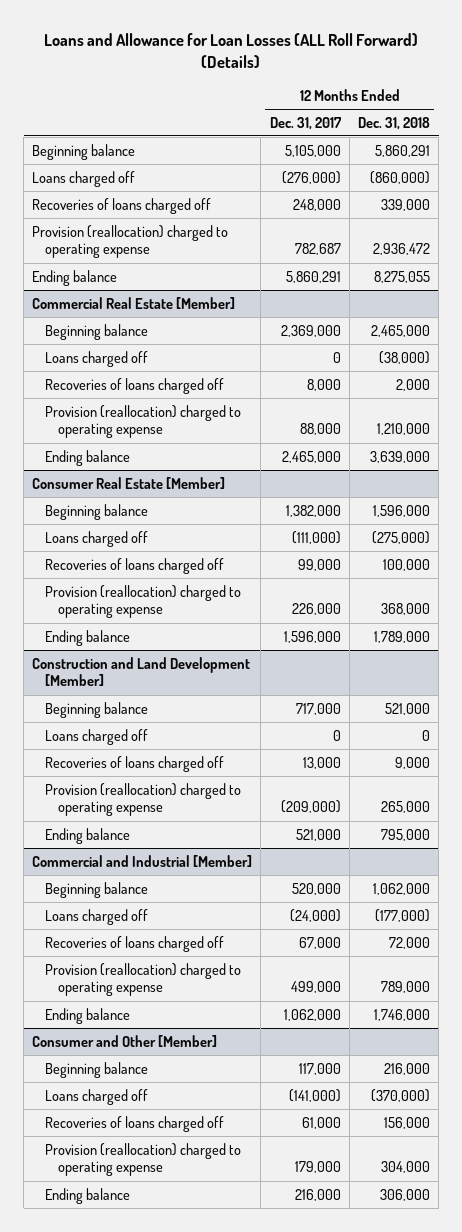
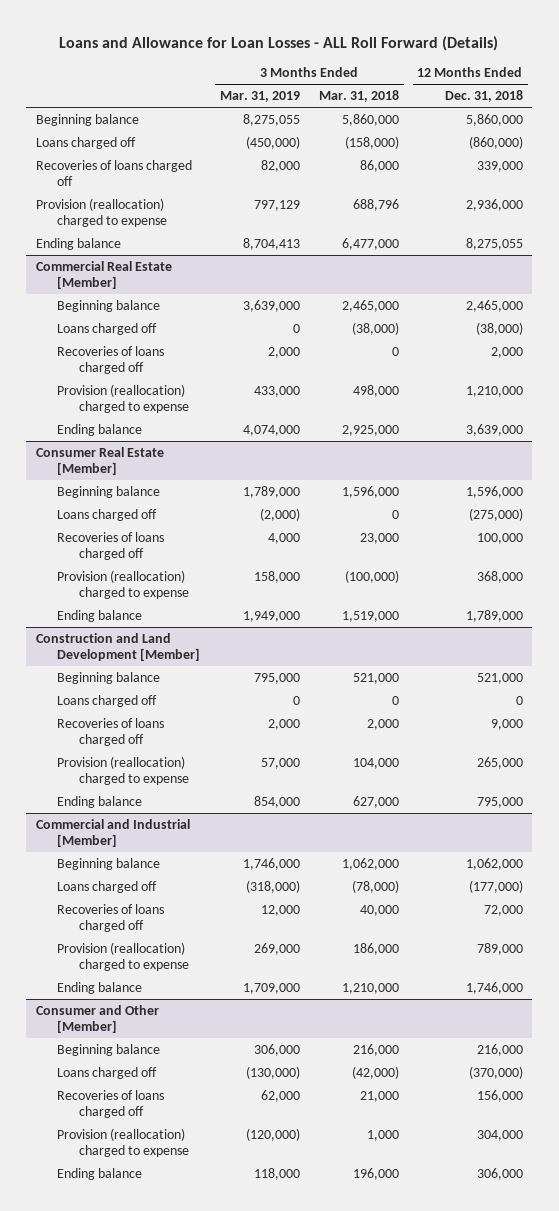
- Loans and Allowance for Loan Losses (ALL Roll Forward) (Details)
+ Loans and Allowance for Loan Losses - ALL Roll Forward (Details)
- | 12 Months Ended Dec. 31, 2017 | 12 Months Ended Dec. 31, 2018
+ | 3 Months Ended Mar. 31, 2019 | 3 Months Ended Mar. 31, 2018 | 12 Months Ended Dec. 31, 2018
- Beginning balance | 5,105,000 | 5,860,291
+ Beginning balance | 8,275,055 | 5,860,000 | 5,860,000
- Provision (reallocation) charged to operating expense | 782,687 | 2,936,472
+ Provision (reallocation) charged to expense | 797,129 | 688,796 | 2,936,000
@ Commercial Real Estate [Member]
- Provision (reallocation) charged to operating expense | 88,000 | 1,210,000
+ Provision (reallocation) charged to expense | 433,000 | 498,000 | 1,210,000
@ Consumer Real Estate [Member]
- Provision (reallocation) charged to operating expense | 226,000 | 368,000
+ Provision (reallocation) charged to expense | 158,000 | (100,000) | 368,000
@ Construction and Land Development [Member]
- Provision (reallocation) charged to operating expense | (209,000) | 265,000
+ Provision (reallocation) charged to expense | 57,000 | 104,000 | 265,000
@ Commercial and Industrial [Member]
- Provision (reallocation) charged to operating expense | 499,000 | 789,000
+ Provision (reallocation) charged to expense | 269,000 | 186,000 | 789,000
@ Consumer and Other [Member]
- Provision (reallocation) charged to operating expense | 179,000 | 304,000
+ Provision (reallocation) charged to expense | (120,000) | 1,000 | 304,000

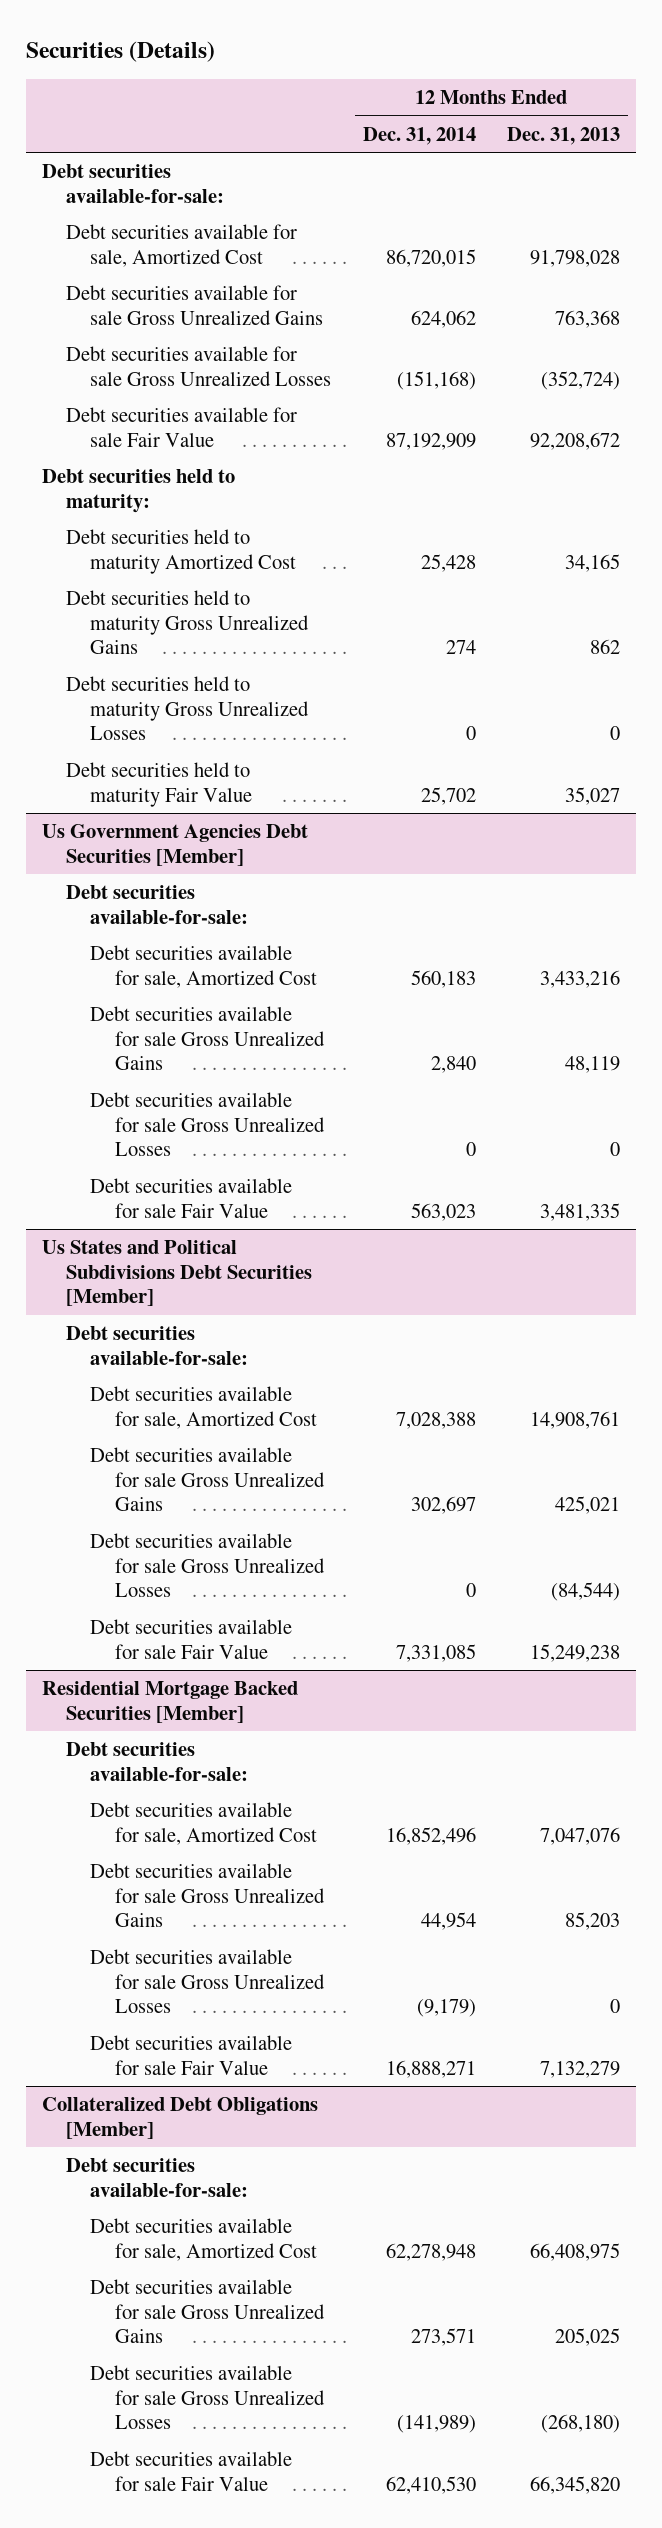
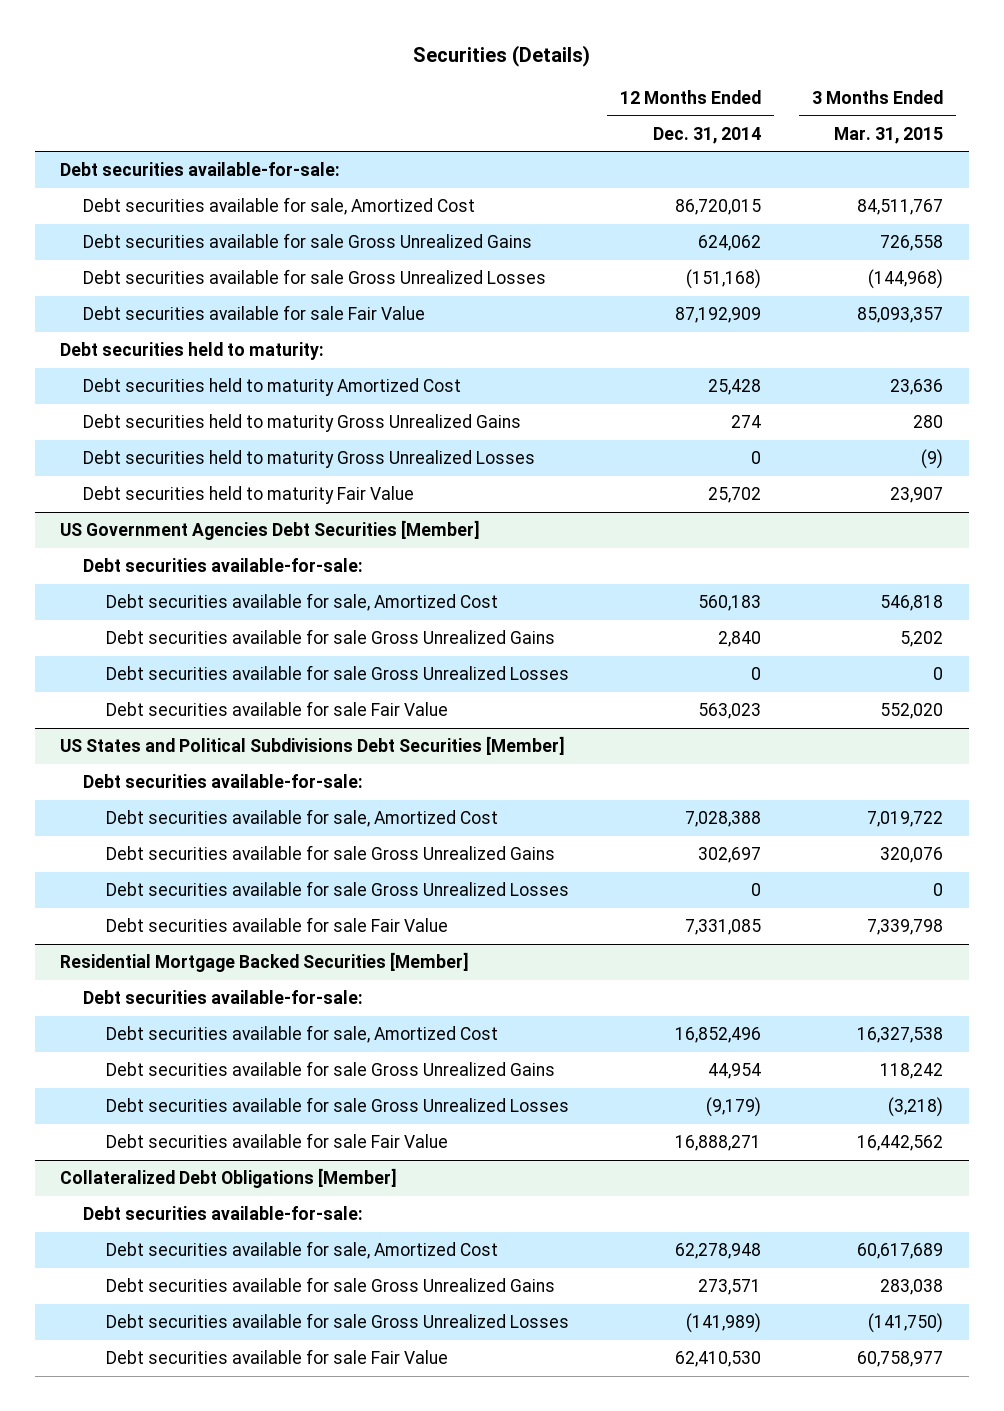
- | 12 Months Ended Dec. 31, 2014 | 12 Months Ended Dec. 31, 2013
+ | 12 Months Ended Dec. 31, 2014 | 3 Months Ended Mar. 31, 2015
- Us Government Agencies Debt Securities [Member]
+ US Government Agencies Debt Securities [Member]
- Us States and Political Subdivisions Debt Securities [Member]
+ US States and Political Subdivisions Debt Securities [Member]

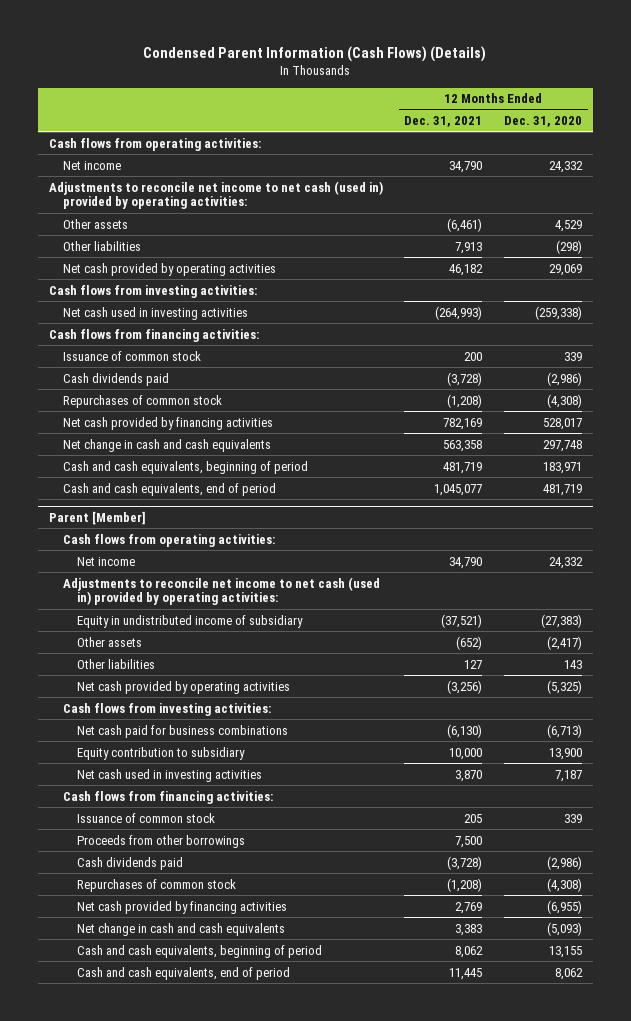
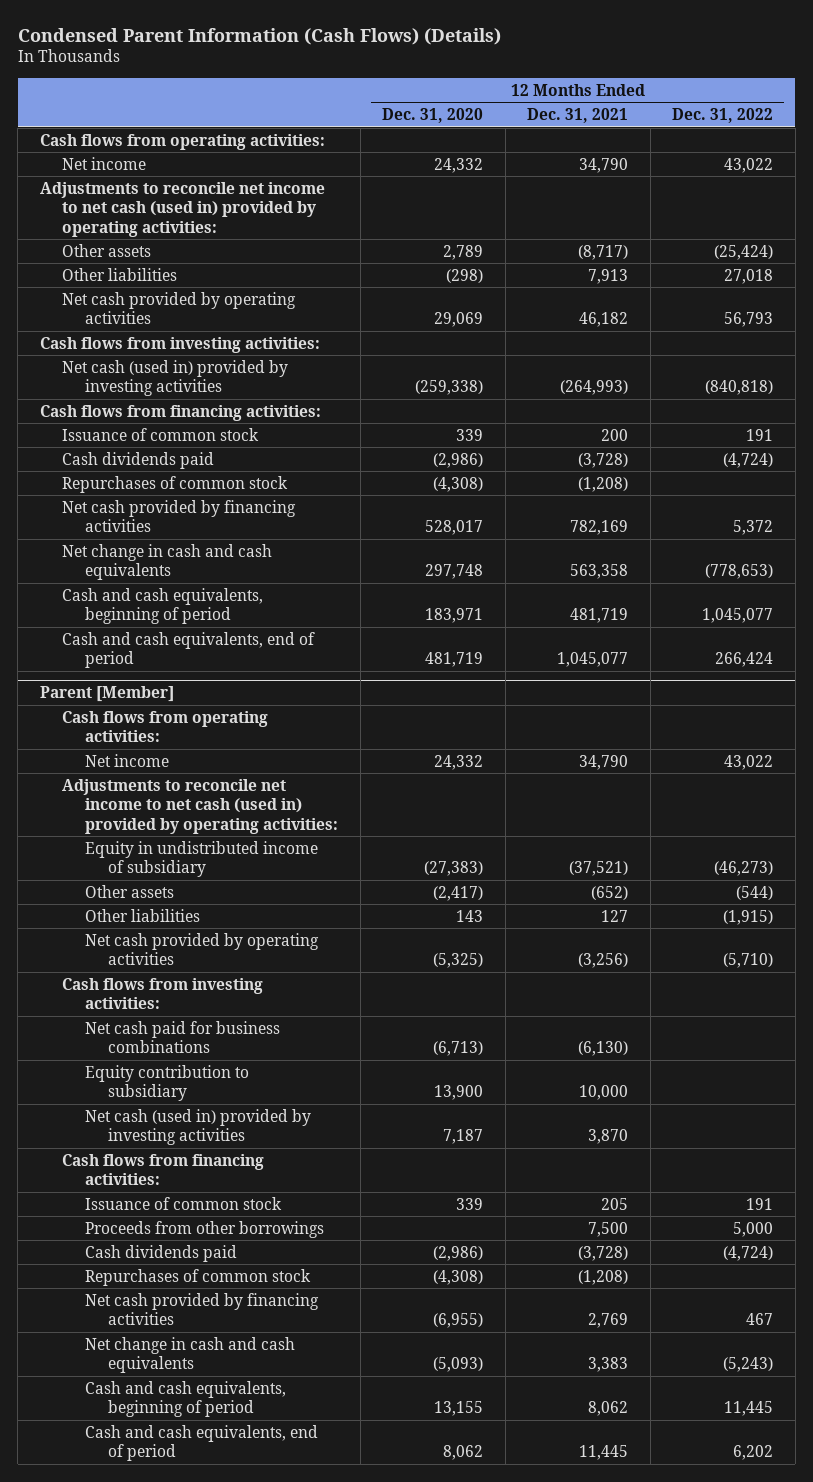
- | 12 Months Ended Dec. 31, 2021 | 12 Months Ended Dec. 31, 2020
+ | 12 Months Ended Dec. 31, 2020 | 12 Months Ended Dec. 31, 2021 | 12 Months Ended Dec. 31, 2022
- Other assets | (6,461) | 4,529
+ Other assets | 2,789 | (8,717) | (25,424)
- Net cash used in investing activities | (264,993) | (259,338)
+ Net cash (used in) provided by investing activities | (259,338) | (264,993) | (840,818)
@ Parent [Member]
- Net cash used in investing activities | 3,870 | 7,187
+ Net cash (used in) provided by investing activities | 7,187 | 3,870 |

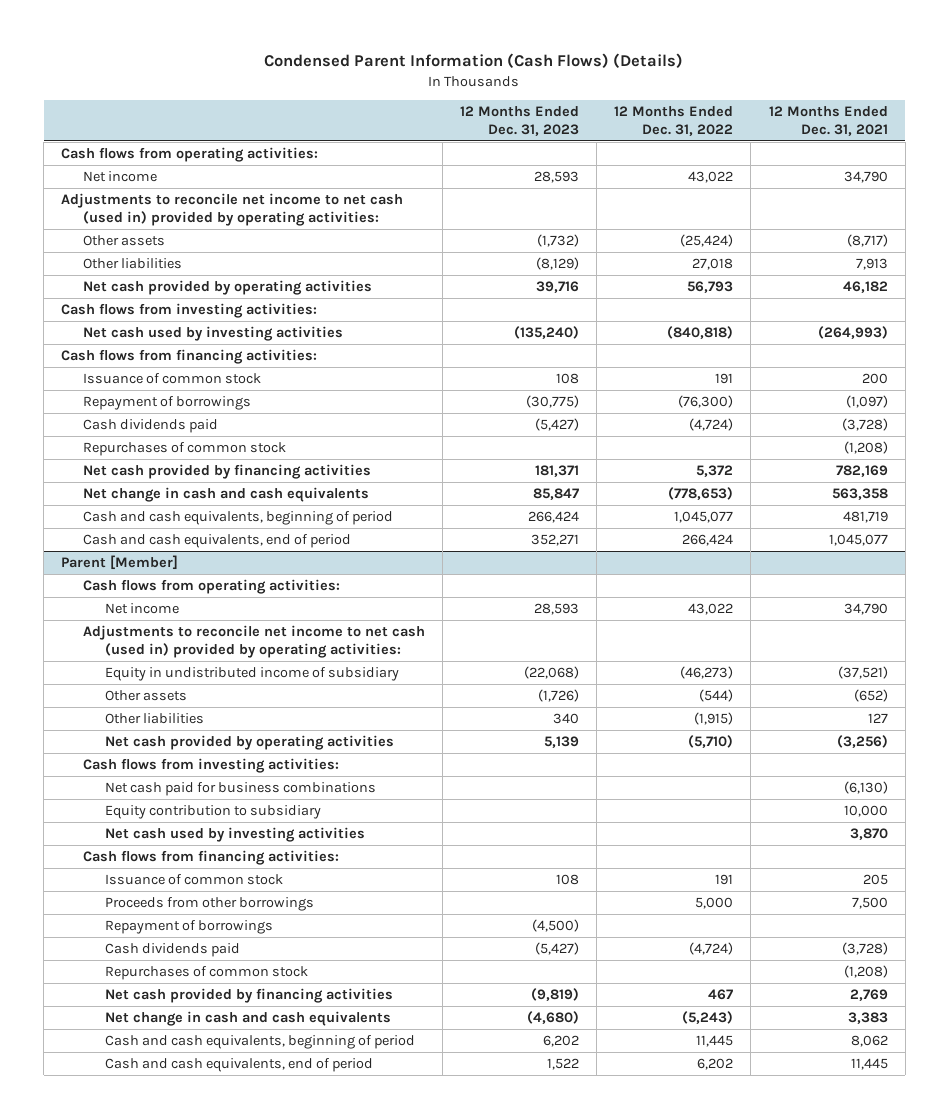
- | 12 Months Ended Dec. 31, 2020 | 12 Months Ended Dec. 31, 2021 | 12 Months Ended Dec. 31, 2022
+ | 12 Months Ended Dec. 31, 2023 | 12 Months Ended Dec. 31, 2022 | 12 Months Ended Dec. 31, 2021
- Net cash (used in) provided by investing activities | (259,338) | (264,993) | (840,818)
+ Net cash used by investing activities | (135,240) | (840,818) | (264,993)
+ Repayment of borrowings | (30,775) | (76,300) | (1,097)
@ Parent [Member]
- Net cash (used in) provided by investing activities | 7,187 | 3,870 |
+ Net cash used by investing activities | | | 3,870
+ Repayment of borrowings | (4,500) | |

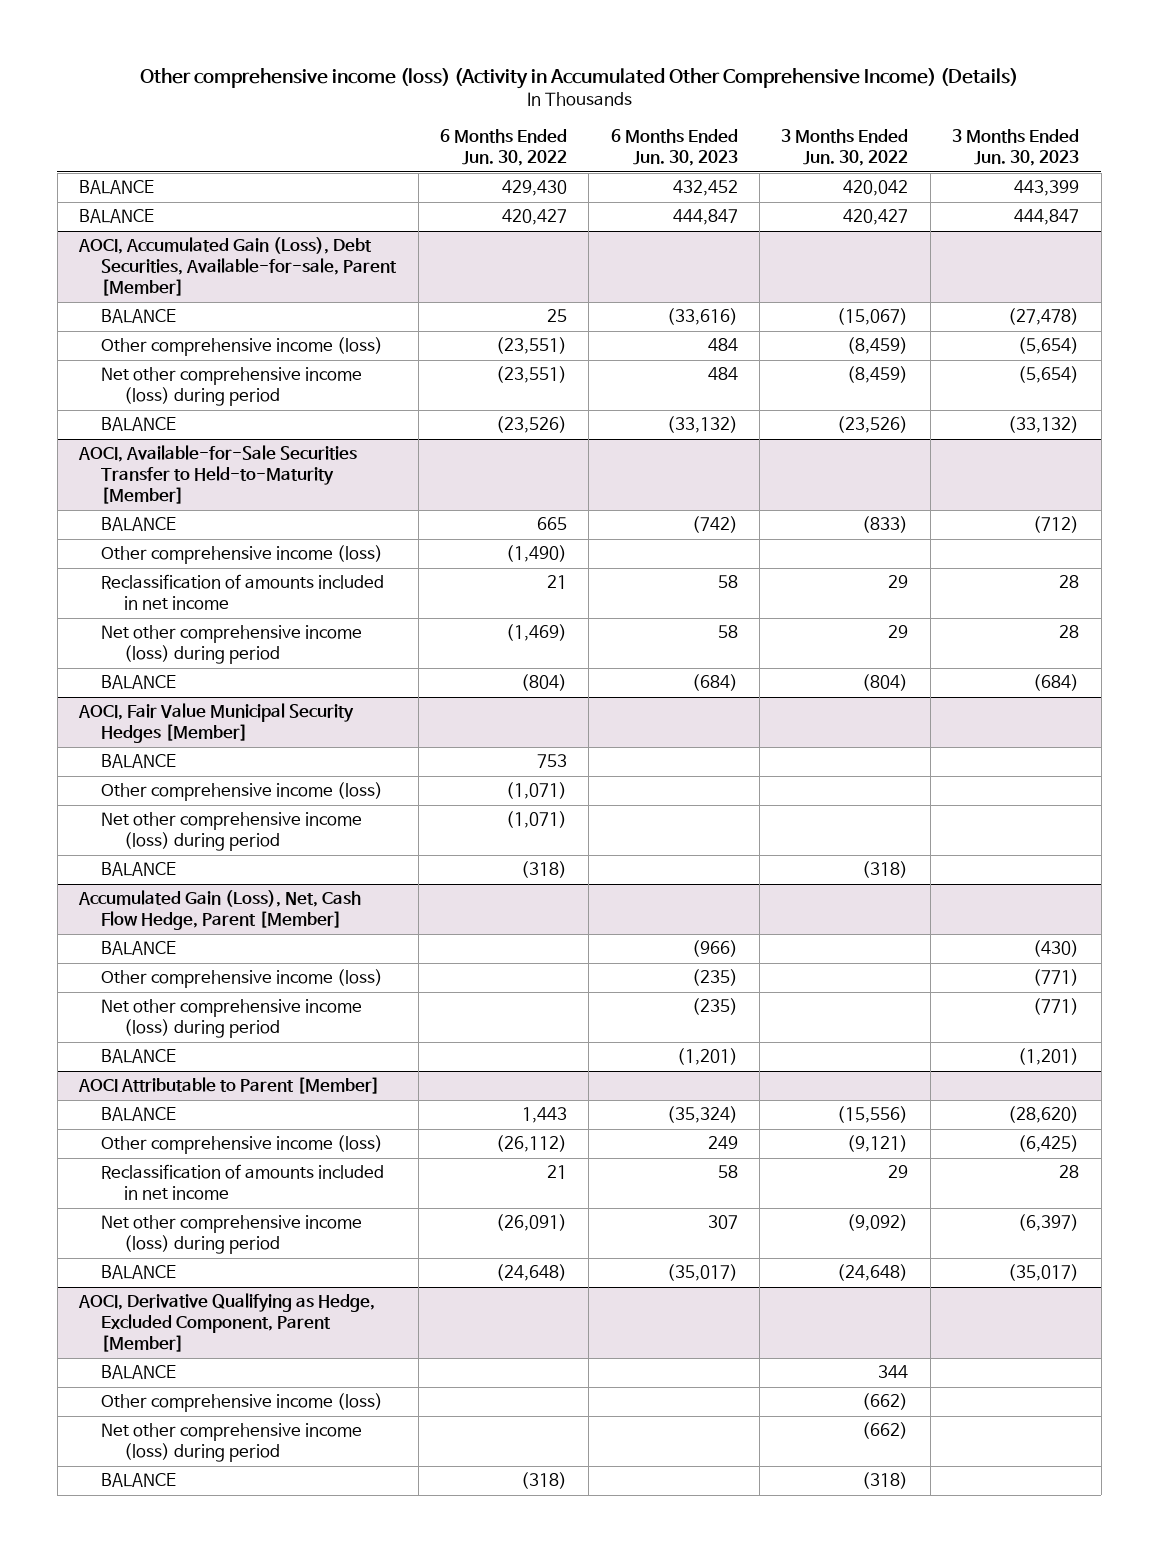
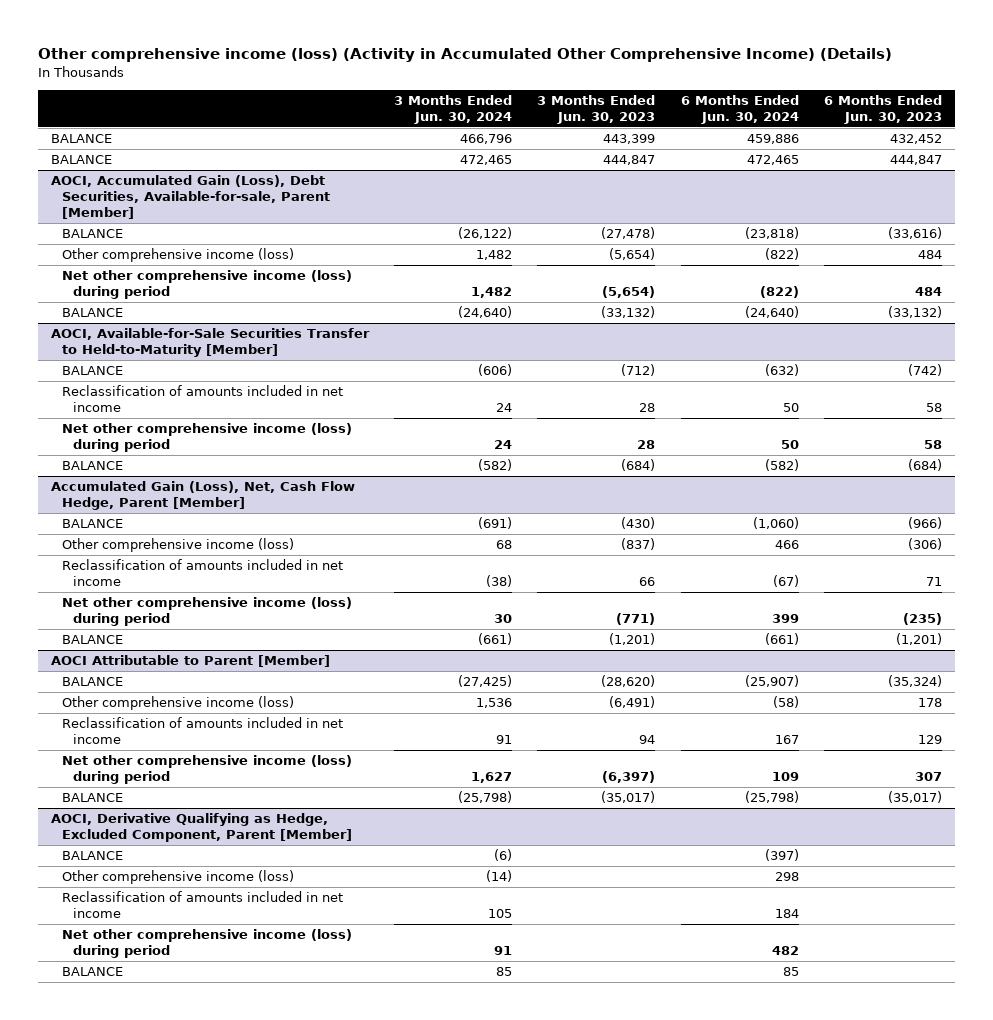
- | 6 Months Ended Jun. 30, 2022 | 6 Months Ended Jun. 30, 2023 | 3 Months Ended Jun. 30, 2022 | 3 Months Ended Jun. 30, 2023
+ | 3 Months Ended Jun. 30, 2024 | 3 Months Ended Jun. 30, 2023 | 6 Months Ended Jun. 30, 2024 | 6 Months Ended Jun. 30, 2023
@ AOCI, Available-for-Sale Securities Transfer to Held-to-Maturity [Member]
- Other comprehensive income (loss) | (1,490) | | |
- AOCI, Fair Value Municipal Security Hedges [Member]
- BALANCE | 753 | | |
- Other comprehensive income (loss) | (1,071) | | |
- Net other comprehensive income (loss) during period | (1,071) | | |
- BALANCE | (318) | | (318) |
@ Accumulated Gain (Loss), Net, Cash Flow Hedge, Parent [Member]
- Other comprehensive income (loss) | | (235) | | (771)
+ Other comprehensive income (loss) | 68 | (837) | 466 | (306)
+ Reclassification of amounts included in net income | (38) | 66 | (67) | 71
@ AOCI Attributable to Parent [Member]
- Other comprehensive income (loss) | (26,112) | 249 | (9,121) | (6,425)
- Reclassification of amounts included in net income | 21 | 58 | 29 | 28
+ Other comprehensive income (loss) | 1,536 | (6,491) | (58) | 178
+ Reclassification of amounts included in net income | 91 | 94 | 167 | 129
@ AOCI, Derivative Qualifying as Hedge, Excluded Component, Parent [Member]
+ Reclassification of amounts included in net income | 105 | | 184 |

